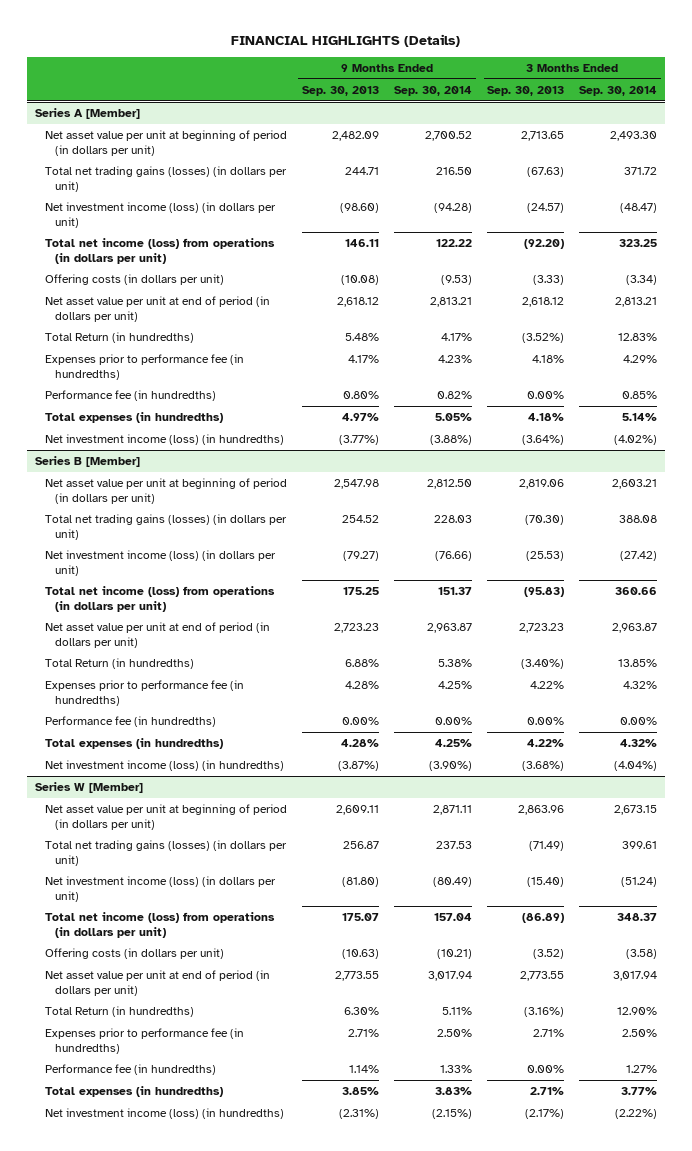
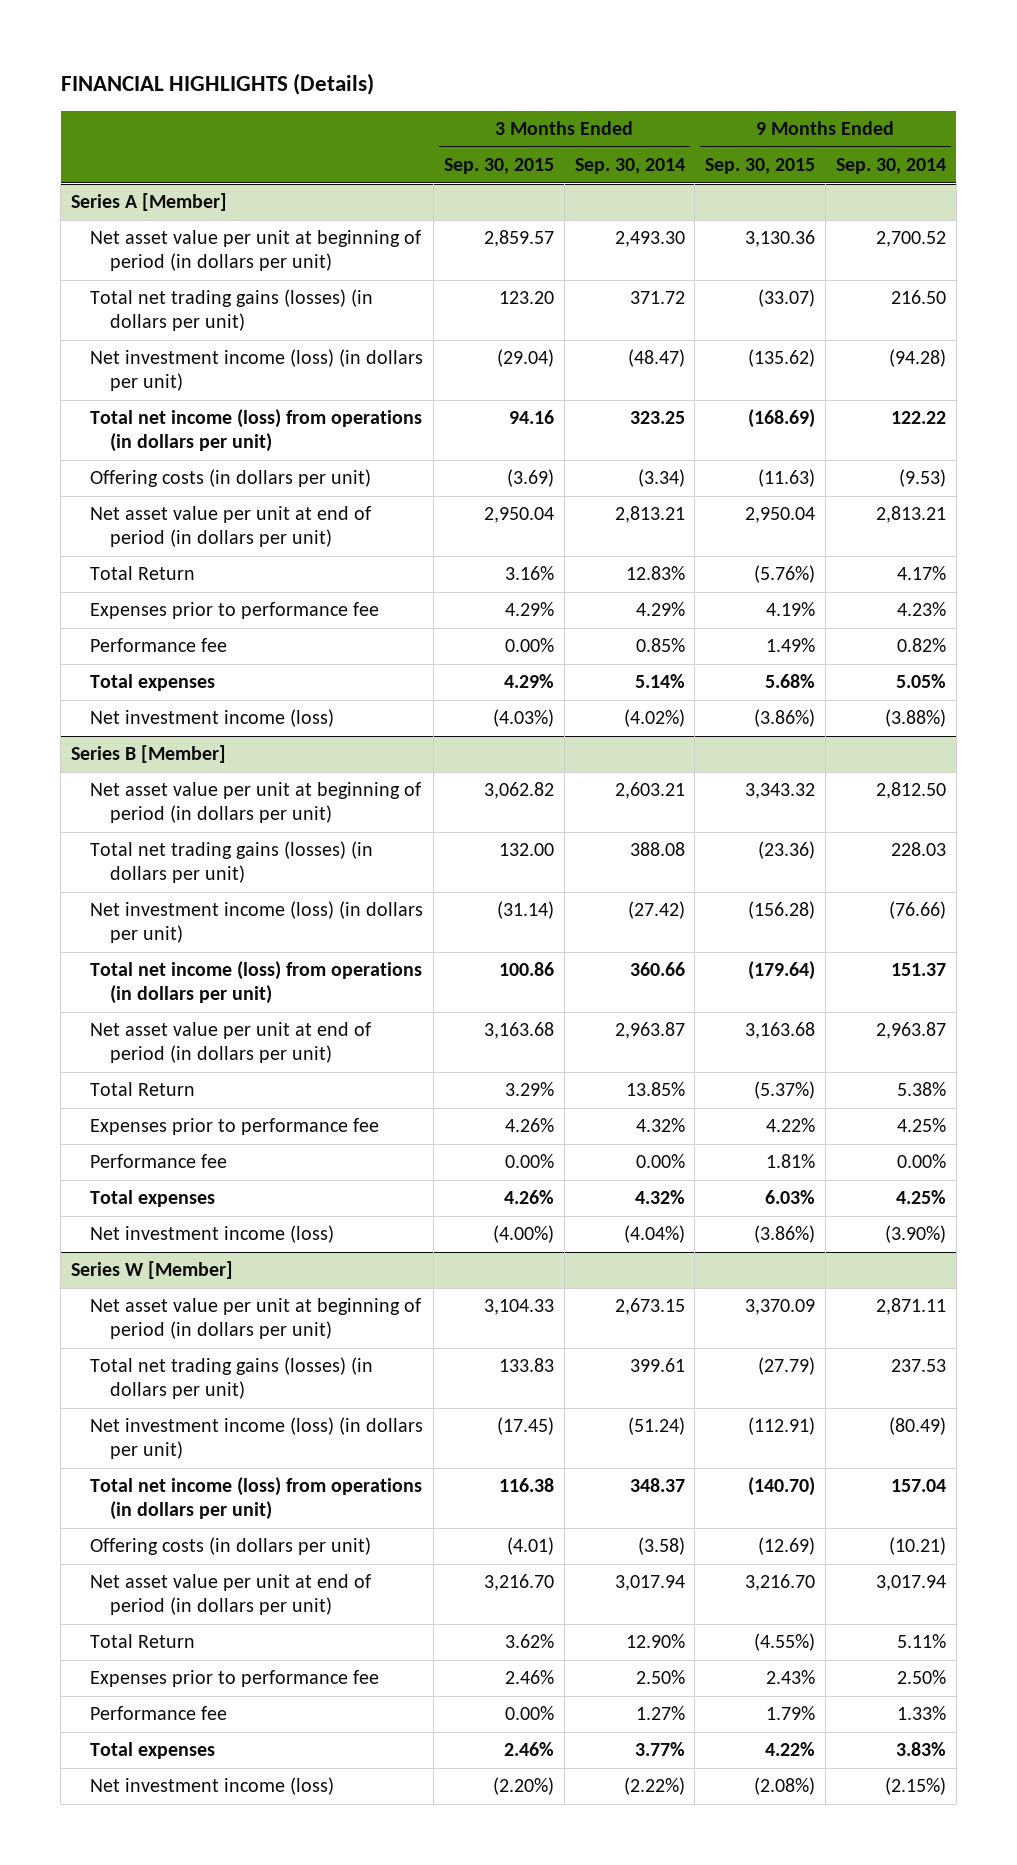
- | 9 Months Ended Sep. 30, 2013 | 9 Months Ended Sep. 30, 2014 | 3 Months Ended Sep. 30, 2013 | 3 Months Ended Sep. 30, 2014
+ | 3 Months Ended Sep. 30, 2015 | 3 Months Ended Sep. 30, 2014 | 9 Months Ended Sep. 30, 2015 | 9 Months Ended Sep. 30, 2014
@ Series A [Member]
- Total Return (in hundredths) | 5.48% | 4.17% | (3.52%) | 12.83%
- Expenses prior to performance fee (in hundredths) | 4.17% | 4.23% | 4.18% | 4.29%
- Performance fee (in hundredths) | 0.80% | 0.82% | 0.00% | 0.85%
- Total expenses (in hundredths) | 4.97% | 5.05% | 4.18% | 5.14%
- Net investment income (loss) (in hundredths) | (3.77%) | (3.88%) | (3.64%) | (4.02%)
+ Total Return | 3.16% | 12.83% | (5.76%) | 4.17%
+ Expenses prior to performance fee | 4.29% | 4.29% | 4.19% | 4.23%
+ Performance fee | 0.00% | 0.85% | 1.49% | 0.82%
+ Total expenses | 4.29% | 5.14% | 5.68% | 5.05%
+ Net investment income (loss) | (4.03%) | (4.02%) | (3.86%) | (3.88%)
@ Series B [Member]
- Total Return (in hundredths) | 6.88% | 5.38% | (3.40%) | 13.85%
- Expenses prior to performance fee (in hundredths) | 4.28% | 4.25% | 4.22% | 4.32%
- Performance fee (in hundredths) | 0.00% | 0.00% | 0.00% | 0.00%
- Total expenses (in hundredths) | 4.28% | 4.25% | 4.22% | 4.32%
- Net investment income (loss) (in hundredths) | (3.87%) | (3.90%) | (3.68%) | (4.04%)
+ Total Return | 3.29% | 13.85% | (5.37%) | 5.38%
+ Expenses prior to performance fee | 4.26% | 4.32% | 4.22% | 4.25%
+ Performance fee | 0.00% | 0.00% | 1.81% | 0.00%
+ Total expenses | 4.26% | 4.32% | 6.03% | 4.25%
+ Net investment income (loss) | (4.00%) | (4.04%) | (3.86%) | (3.90%)
@ Series W [Member]
- Total Return (in hundredths) | 6.30% | 5.11% | (3.16%) | 12.90%
- Expenses prior to performance fee (in hundredths) | 2.71% | 2.50% | 2.71% | 2.50%
- Performance fee (in hundredths) | 1.14% | 1.33% | 0.00% | 1.27%
- Total expenses (in hundredths) | 3.85% | 3.83% | 2.71% | 3.77%
- Net investment income (loss) (in hundredths) | (2.31%) | (2.15%) | (2.17%) | (2.22%)
+ Total Return | 3.62% | 12.90% | (4.55%) | 5.11%
+ Expenses prior to performance fee | 2.46% | 2.50% | 2.43% | 2.50%
+ Performance fee | 0.00% | 1.27% | 1.79% | 1.33%
+ Total expenses | 2.46% | 3.77% | 4.22% | 3.83%
+ Net investment income (loss) | (2.20%) | (2.22%) | (2.08%) | (2.15%)

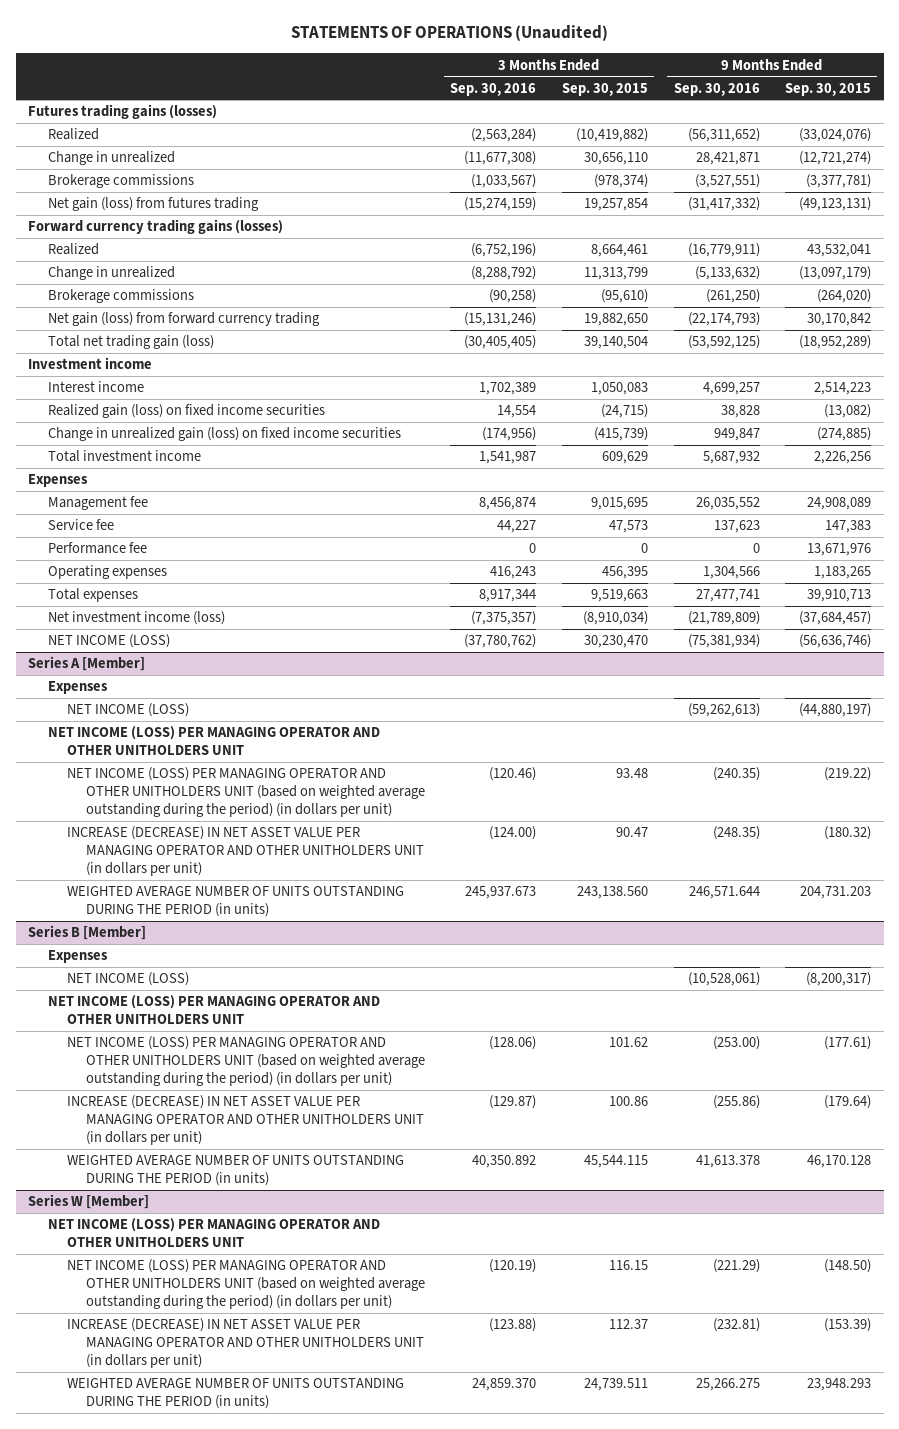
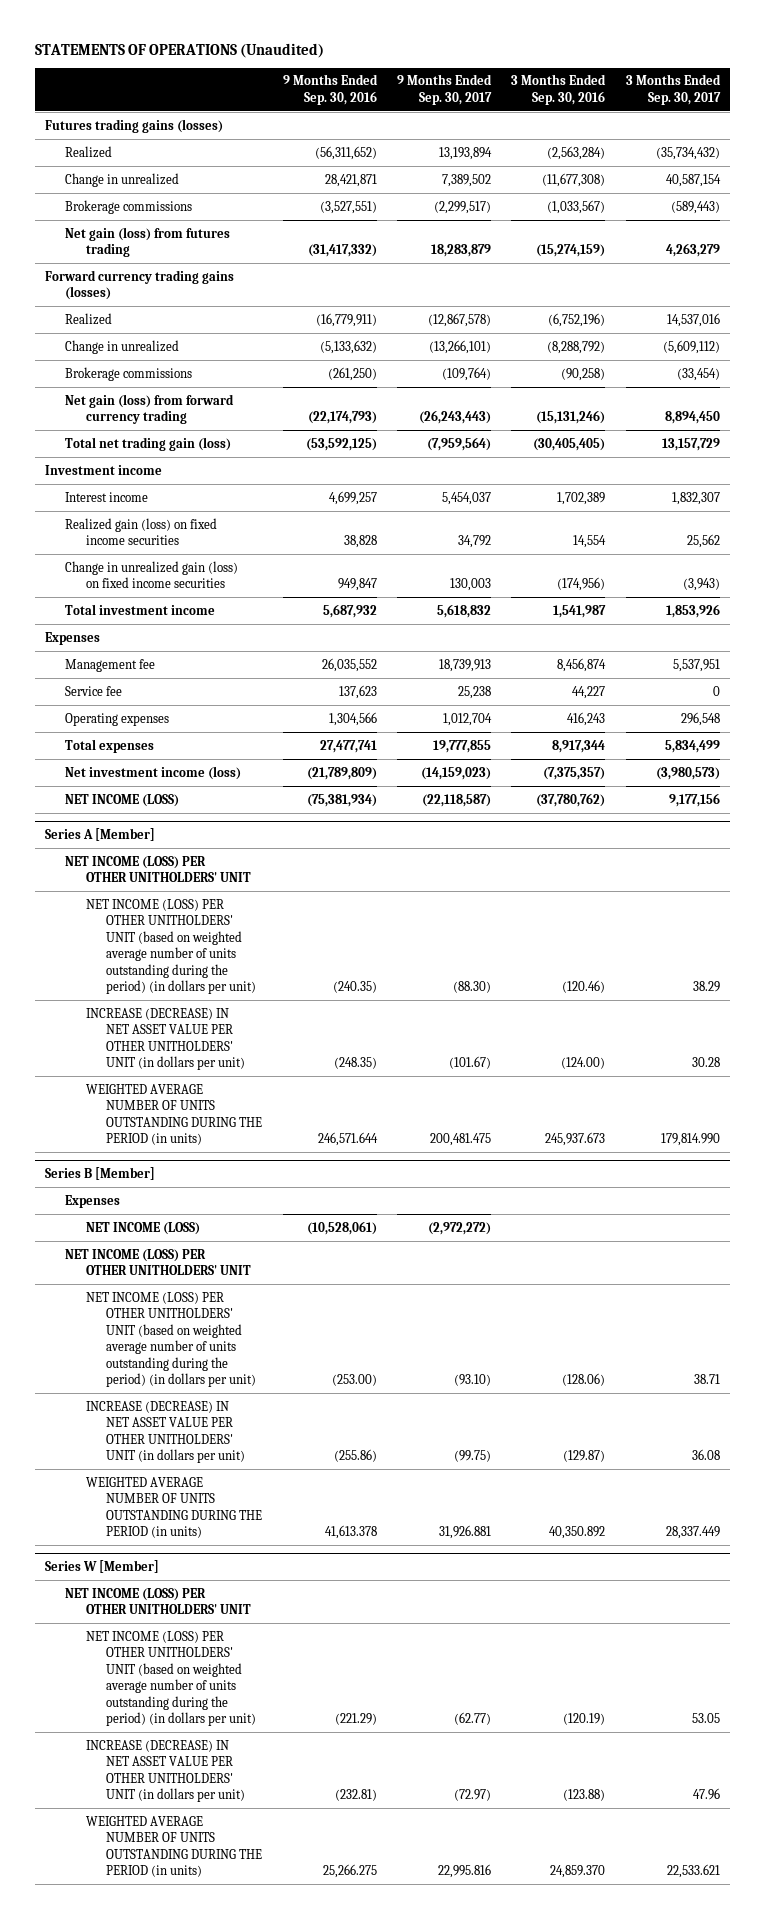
- | 3 Months Ended Sep. 30, 2016 | 3 Months Ended Sep. 30, 2015 | 9 Months Ended Sep. 30, 2016 | 9 Months Ended Sep. 30, 2015
+ | 9 Months Ended Sep. 30, 2016 | 9 Months Ended Sep. 30, 2017 | 3 Months Ended Sep. 30, 2016 | 3 Months Ended Sep. 30, 2017
- Performance fee | 0 | 0 | 0 | 13,671,976
@ Series A [Member]
- Expenses
- NET INCOME (LOSS) | | | (59,262,613) | (44,880,197)
- NET INCOME (LOSS) PER MANAGING OPERATOR AND OTHER UNITHOLDERS UNIT
- NET INCOME (LOSS) PER MANAGING OPERATOR AND OTHER UNITHOLDERS UNIT (based on weighted average outstanding during the period) (in dollars per unit) | (120.46) | 93.48 | (240.35) | (219.22)
- INCREASE (DECREASE) IN NET ASSET VALUE PER MANAGING OPERATOR AND OTHER UNITHOLDERS UNIT (in dollars per unit) | (124.00) | 90.47 | (248.35) | (180.32)
+ NET INCOME (LOSS) PER OTHER UNITHOLDERS' UNIT
+ NET INCOME (LOSS) PER OTHER UNITHOLDERS' UNIT (based on weighted average number of units outstanding during the period) (in dollars per unit) | (240.35) | (88.30) | (120.46) | 38.29
+ INCREASE (DECREASE) IN NET ASSET VALUE PER OTHER UNITHOLDERS' UNIT (in dollars per unit) | (248.35) | (101.67) | (124.00) | 30.28
@ Series B [Member]
- NET INCOME (LOSS) PER MANAGING OPERATOR AND OTHER UNITHOLDERS UNIT
- NET INCOME (LOSS) PER MANAGING OPERATOR AND OTHER UNITHOLDERS UNIT (based on weighted average outstanding during the period) (in dollars per unit) | (128.06) | 101.62 | (253.00) | (177.61)
- INCREASE (DECREASE) IN NET ASSET VALUE PER MANAGING OPERATOR AND OTHER UNITHOLDERS UNIT (in dollars per unit) | (129.87) | 100.86 | (255.86) | (179.64)
+ NET INCOME (LOSS) PER OTHER UNITHOLDERS' UNIT
+ NET INCOME (LOSS) PER OTHER UNITHOLDERS' UNIT (based on weighted average number of units outstanding during the period) (in dollars per unit) | (253.00) | (93.10) | (128.06) | 38.71
+ INCREASE (DECREASE) IN NET ASSET VALUE PER OTHER UNITHOLDERS' UNIT (in dollars per unit) | (255.86) | (99.75) | (129.87) | 36.08
@ Series W [Member]
- NET INCOME (LOSS) PER MANAGING OPERATOR AND OTHER UNITHOLDERS UNIT
- NET INCOME (LOSS) PER MANAGING OPERATOR AND OTHER UNITHOLDERS UNIT (based on weighted average outstanding during the period) (in dollars per unit) | (120.19) | 116.15 | (221.29) | (148.50)
- INCREASE (DECREASE) IN NET ASSET VALUE PER MANAGING OPERATOR AND OTHER UNITHOLDERS UNIT (in dollars per unit) | (123.88) | 112.37 | (232.81) | (153.39)
+ NET INCOME (LOSS) PER OTHER UNITHOLDERS' UNIT
+ NET INCOME (LOSS) PER OTHER UNITHOLDERS' UNIT (based on weighted average number of units outstanding during the period) (in dollars per unit) | (221.29) | (62.77) | (120.19) | 53.05
+ INCREASE (DECREASE) IN NET ASSET VALUE PER OTHER UNITHOLDERS' UNIT (in dollars per unit) | (232.81) | (72.97) | (123.88) | 47.96

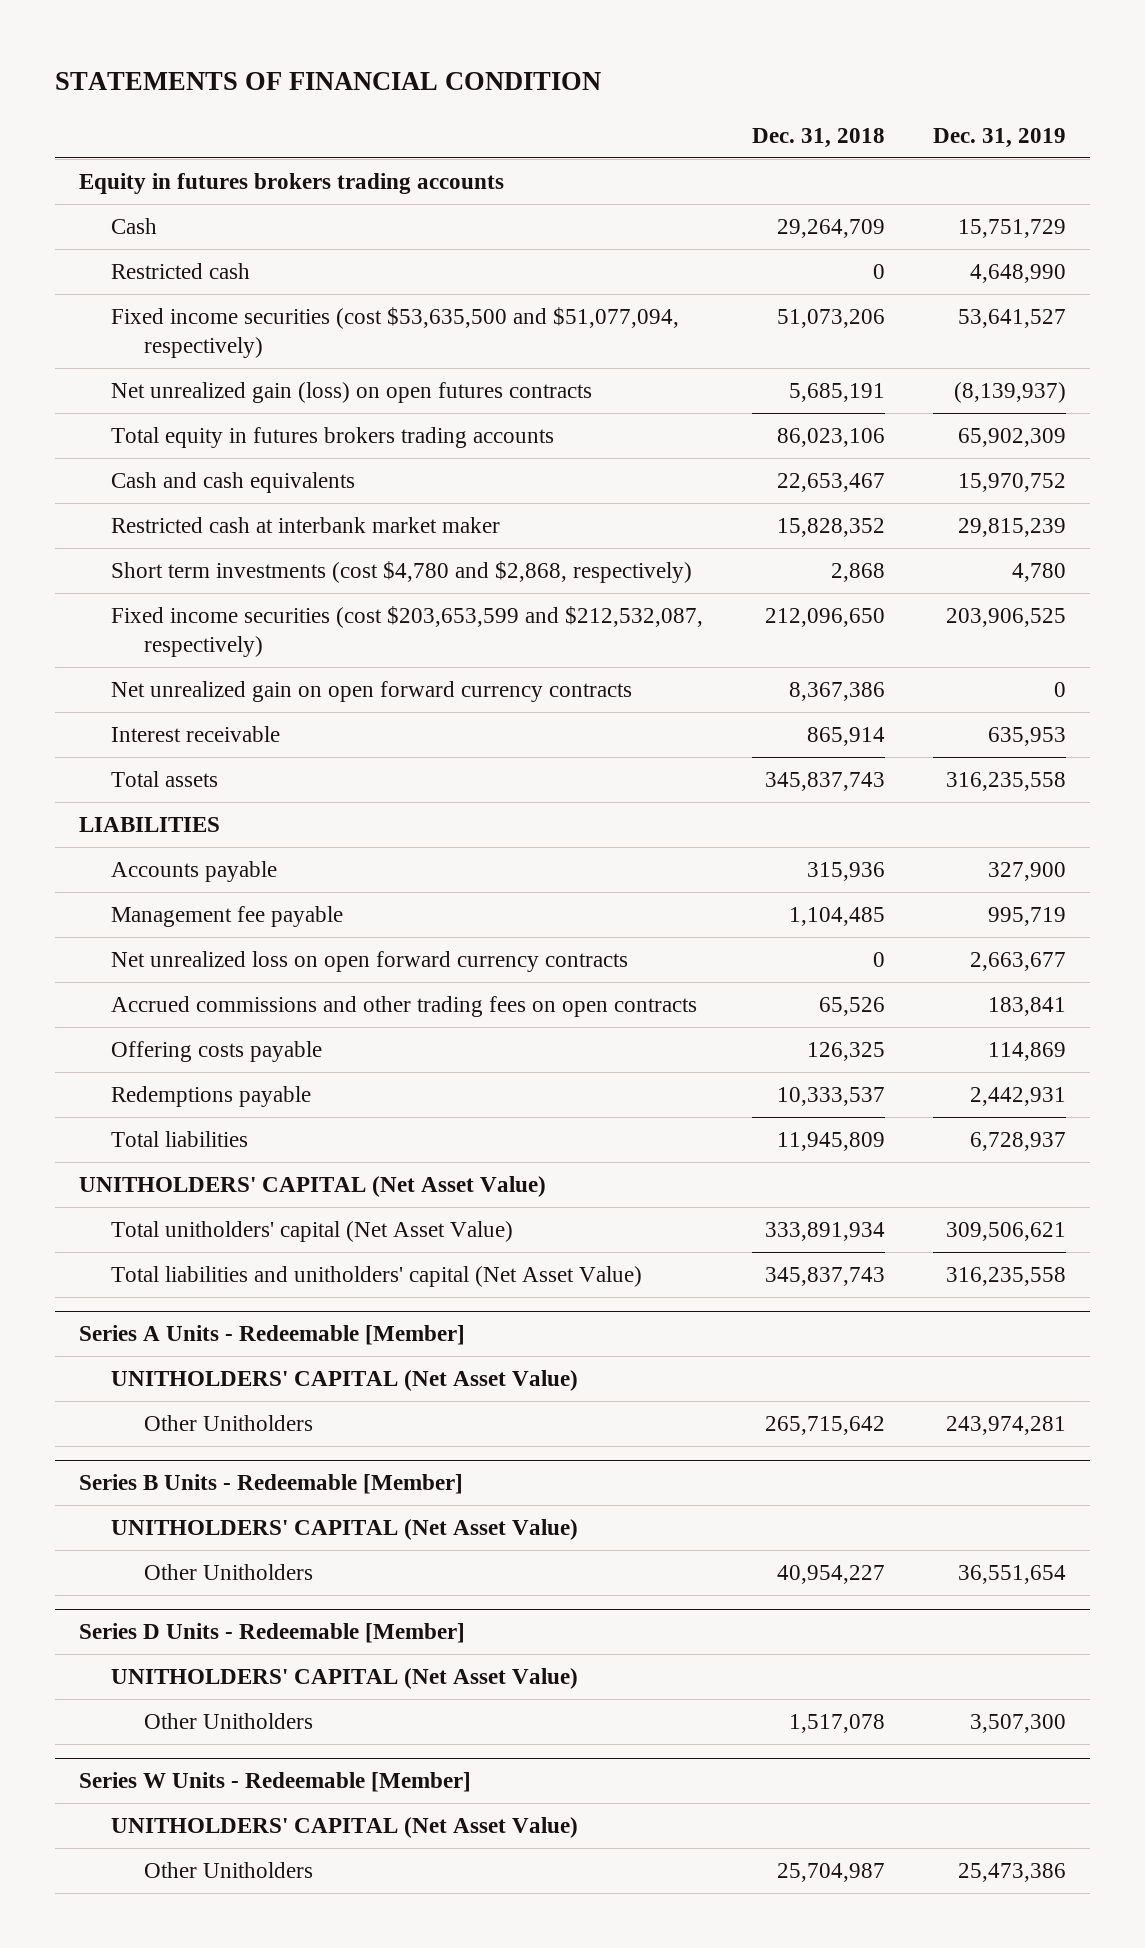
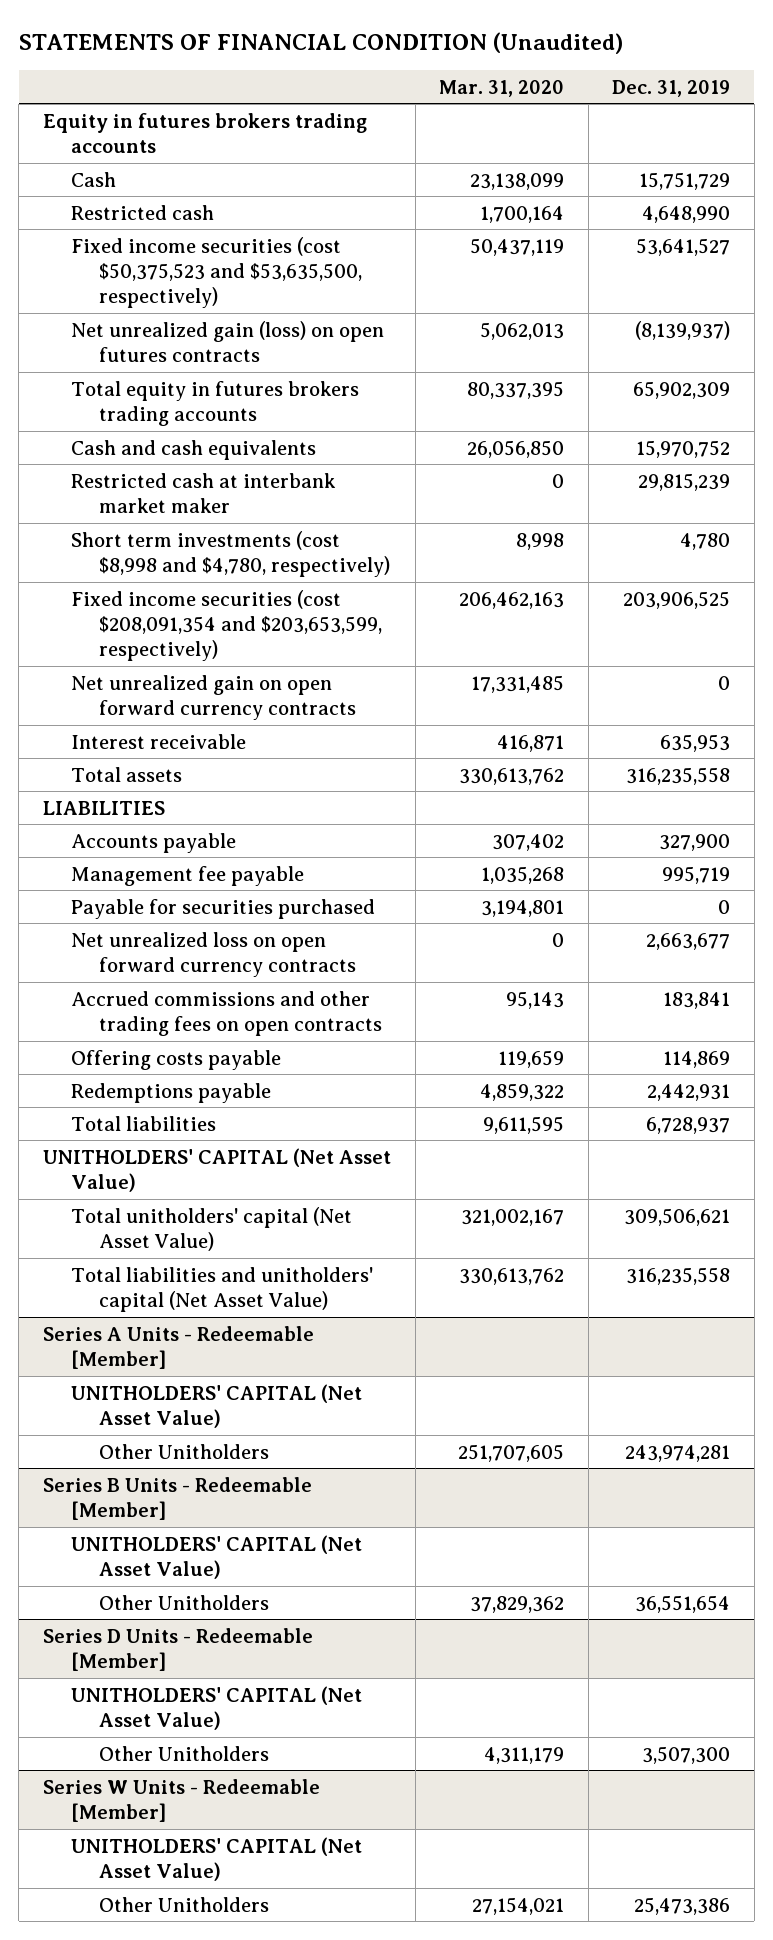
- STATEMENTS OF FINANCIAL CONDITION
+ STATEMENTS OF FINANCIAL CONDITION (Unaudited)
- | Dec. 31, 2018 | Dec. 31, 2019
+ | Mar. 31, 2020 | Dec. 31, 2019
- Fixed income securities (cost $53,635,500 and $51,077,094, respectively) | 51,073,206 | 53,641,527
+ Fixed income securities (cost $50,375,523 and $53,635,500, respectively) | 50,437,119 | 53,641,527
- Short term investments (cost $4,780 and $2,868, respectively) | 2,868 | 4,780
- Fixed income securities (cost $203,653,599 and $212,532,087, respectively) | 212,096,650 | 203,906,525
+ Short term investments (cost $8,998 and $4,780, respectively) | 8,998 | 4,780
+ Fixed income securities (cost $208,091,354 and $203,653,599, respectively) | 206,462,163 | 203,906,525
+ Payable for securities purchased | 3,194,801 | 0

